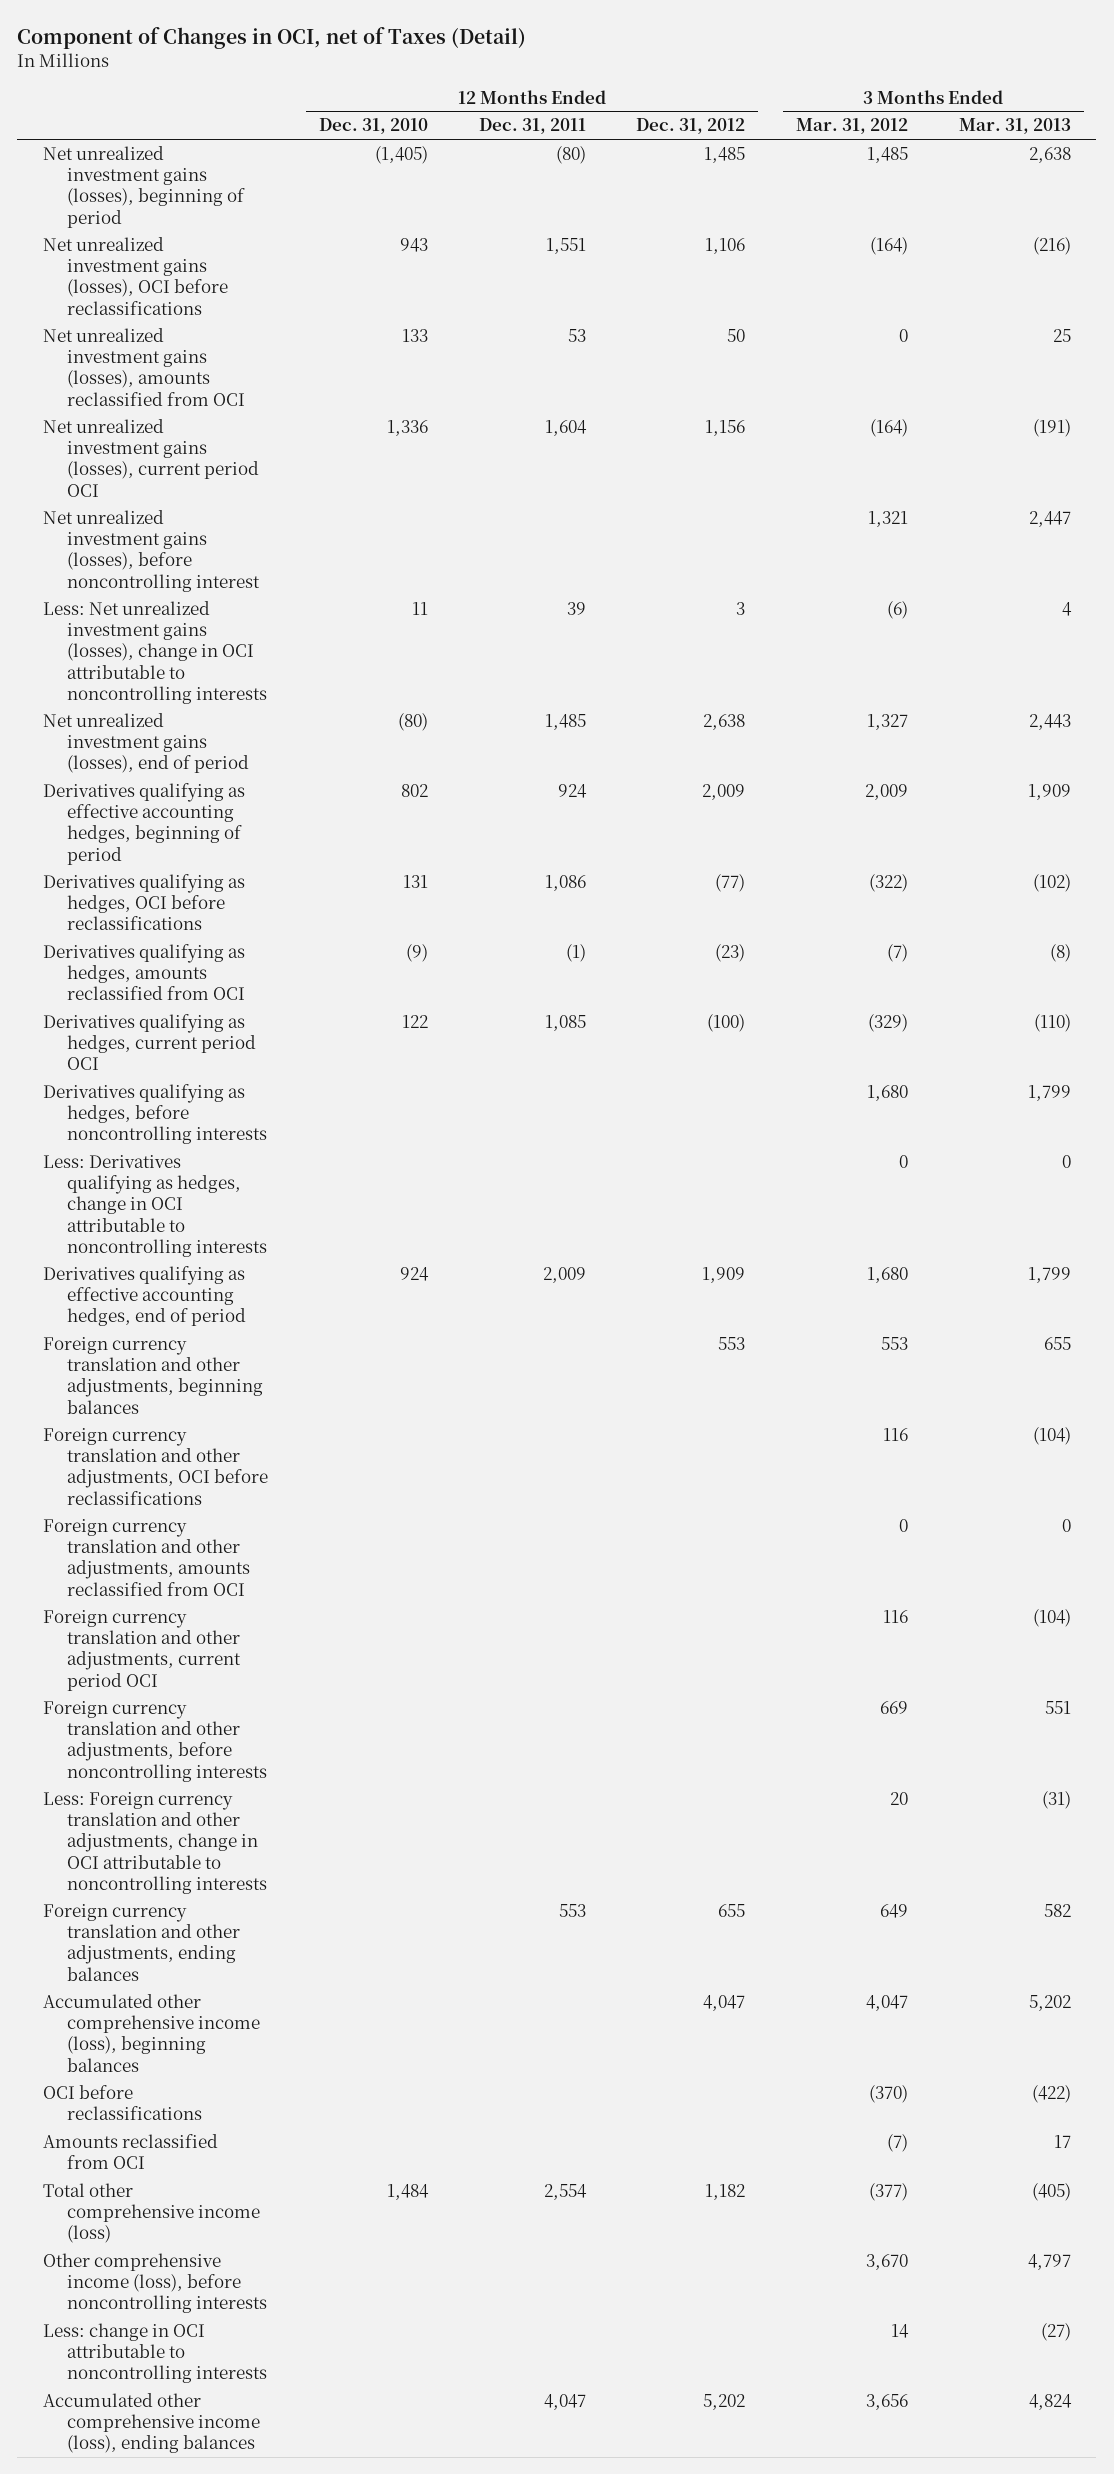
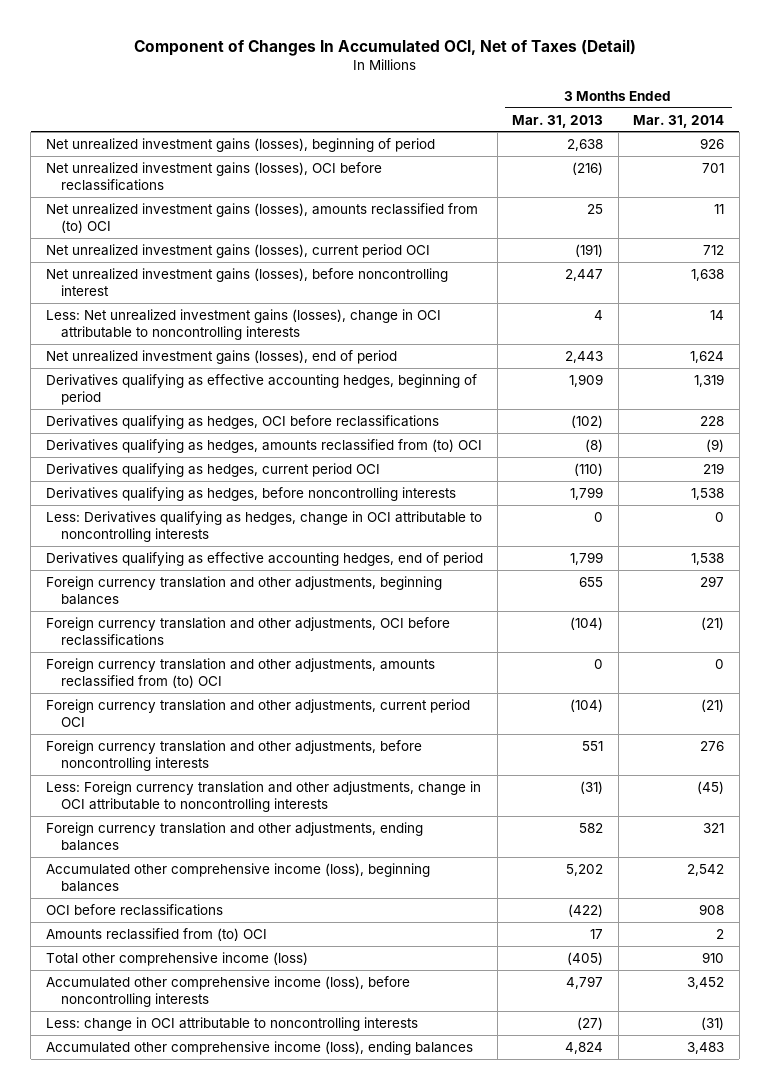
- Component of Changes in OCI, net of Taxes (Detail)
+ Component of Changes In Accumulated OCI, Net of Taxes (Detail)
- | 12 Months Ended Dec. 31, 2010 | 12 Months Ended Dec. 31, 2011 | 12 Months Ended Dec. 31, 2012 | 3 Months Ended Mar. 31, 2012 | 3 Months Ended Mar. 31, 2013
+ | 3 Months Ended Mar. 31, 2013 | 3 Months Ended Mar. 31, 2014
- Net unrealized investment gains (losses), amounts reclassified from OCI | 133 | 53 | 50 | 0 | 25
+ Net unrealized investment gains (losses), amounts reclassified from (to) OCI | 25 | 11
- Derivatives qualifying as hedges, amounts reclassified from OCI | (9) | (1) | (23) | (7) | (8)
+ Derivatives qualifying as hedges, amounts reclassified from (to) OCI | (8) | (9)
- Foreign currency translation and other adjustments, amounts reclassified from OCI | | | | 0 | 0
+ Foreign currency translation and other adjustments, amounts reclassified from (to) OCI | 0 | 0
- Amounts reclassified from OCI | | | | (7) | 17
+ Amounts reclassified from (to) OCI | 17 | 2
- Other comprehensive income (loss), before noncontrolling interests | | | | 3,670 | 4,797
+ Accumulated other comprehensive income (loss), before noncontrolling interests | 4,797 | 3,452

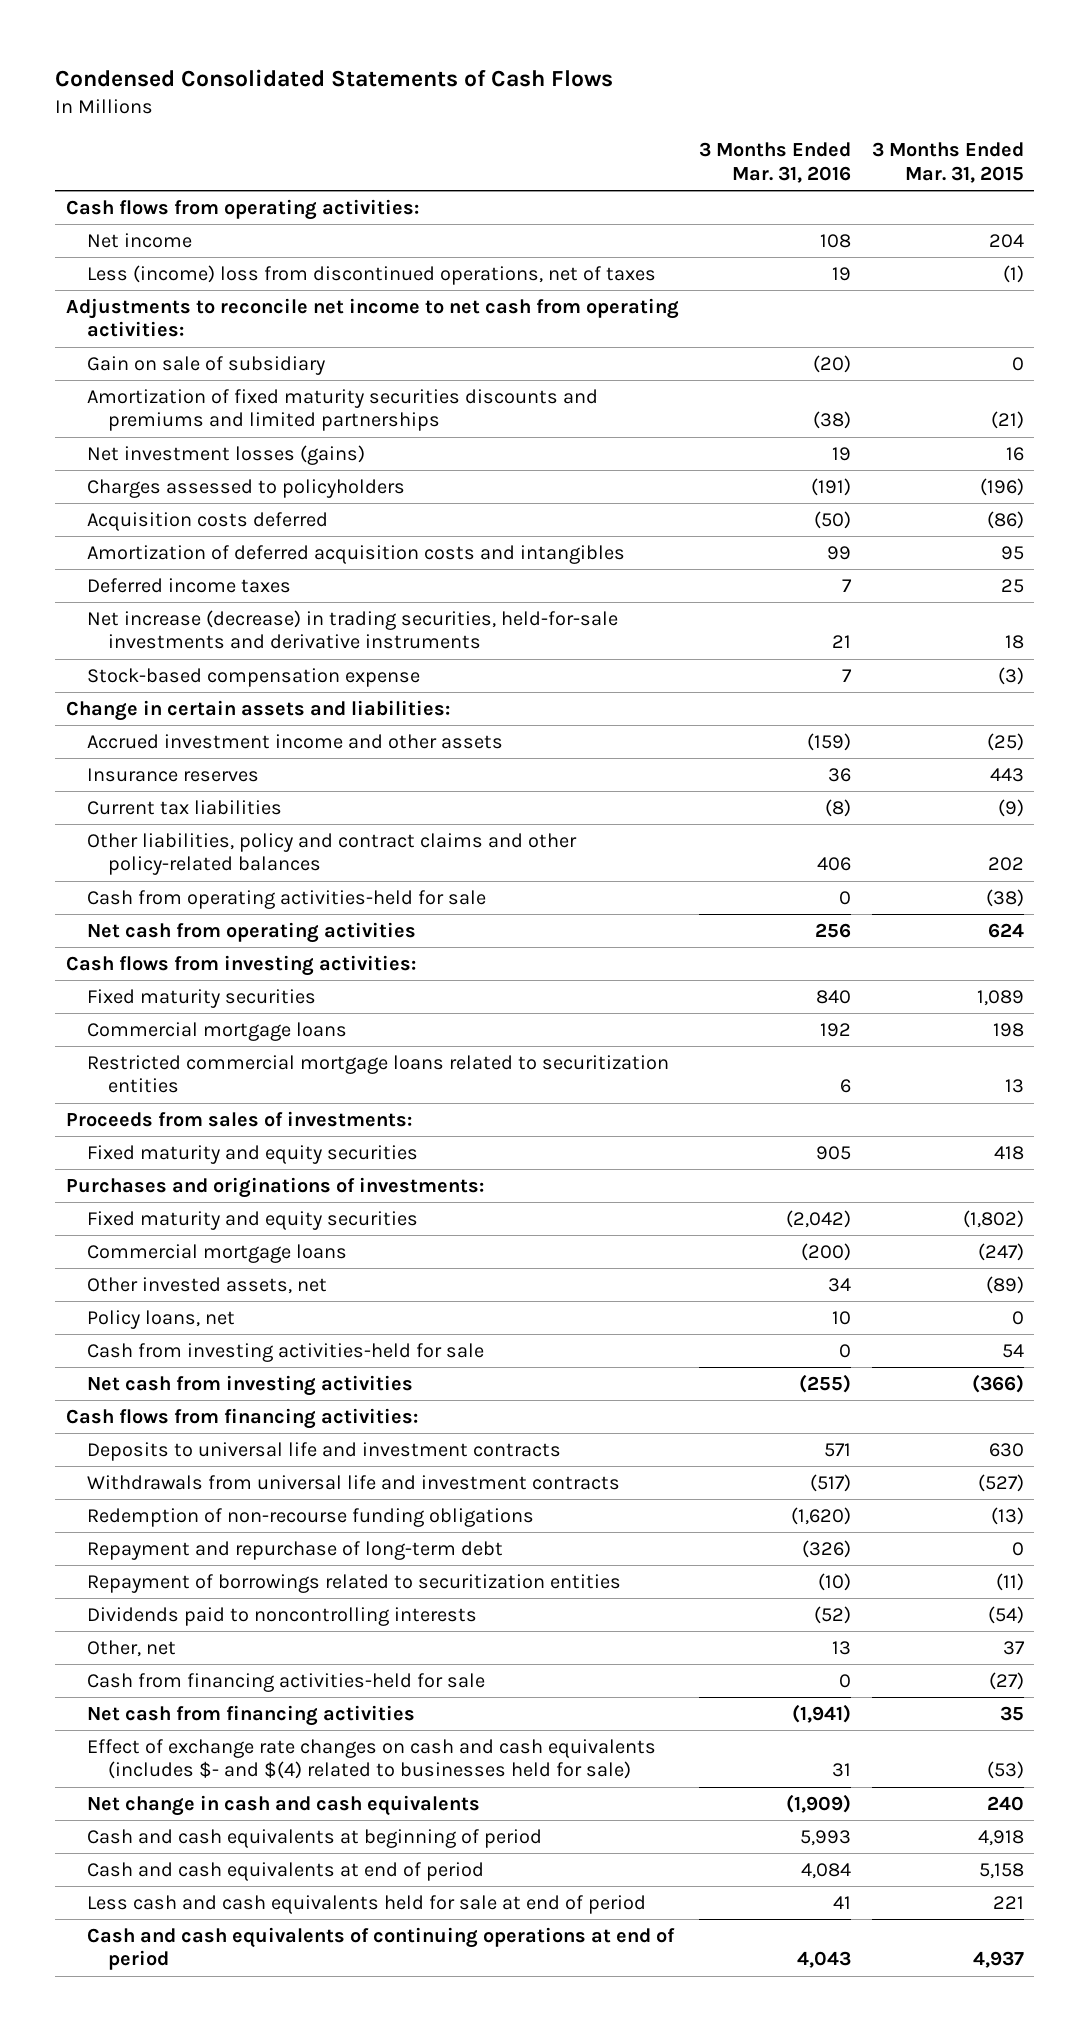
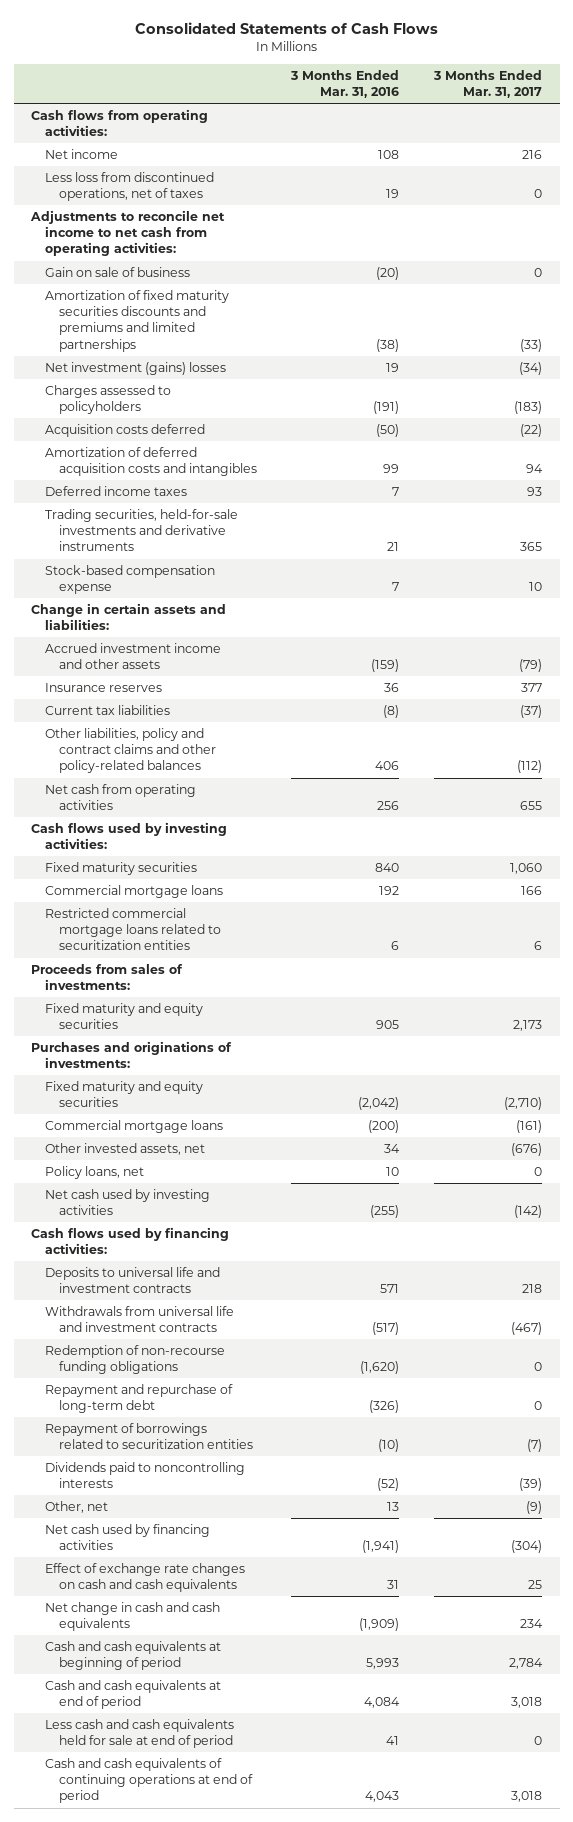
- Condensed Consolidated Statements of Cash Flows
+ Consolidated Statements of Cash Flows
- | 3 Months Ended Mar. 31, 2016 | 3 Months Ended Mar. 31, 2015
+ | 3 Months Ended Mar. 31, 2016 | 3 Months Ended Mar. 31, 2017
- Less (income) loss from discontinued operations, net of taxes | 19 | (1)
+ Less loss from discontinued operations, net of taxes | 19 | 0
- Gain on sale of subsidiary | (20) | 0
+ Gain on sale of business | (20) | 0
- Net investment losses (gains) | 19 | 16
+ Net investment (gains) losses | 19 | (34)
- Net increase (decrease) in trading securities, held-for-sale investments and derivative instruments | 21 | 18
+ Trading securities, held-for-sale investments and derivative instruments | 21 | 365
- Cash from operating activities-held for sale | 0 | (38)
- Cash flows from investing activities:
+ Cash flows used by investing activities:
- Cash from investing activities-held for sale | 0 | 54
- Net cash from investing activities | (255) | (366)
- Cash flows from financing activities:
+ Net cash used by investing activities | (255) | (142)
+ Cash flows used by financing activities:
- Cash from financing activities-held for sale | 0 | (27)
- Net cash from financing activities | (1,941) | 35
- Effect of exchange rate changes on cash and cash equivalents (includes $- and $(4) related to businesses held for sale) | 31 | (53)
+ Net cash used by financing activities | (1,941) | (304)
+ Effect of exchange rate changes on cash and cash equivalents | 31 | 25

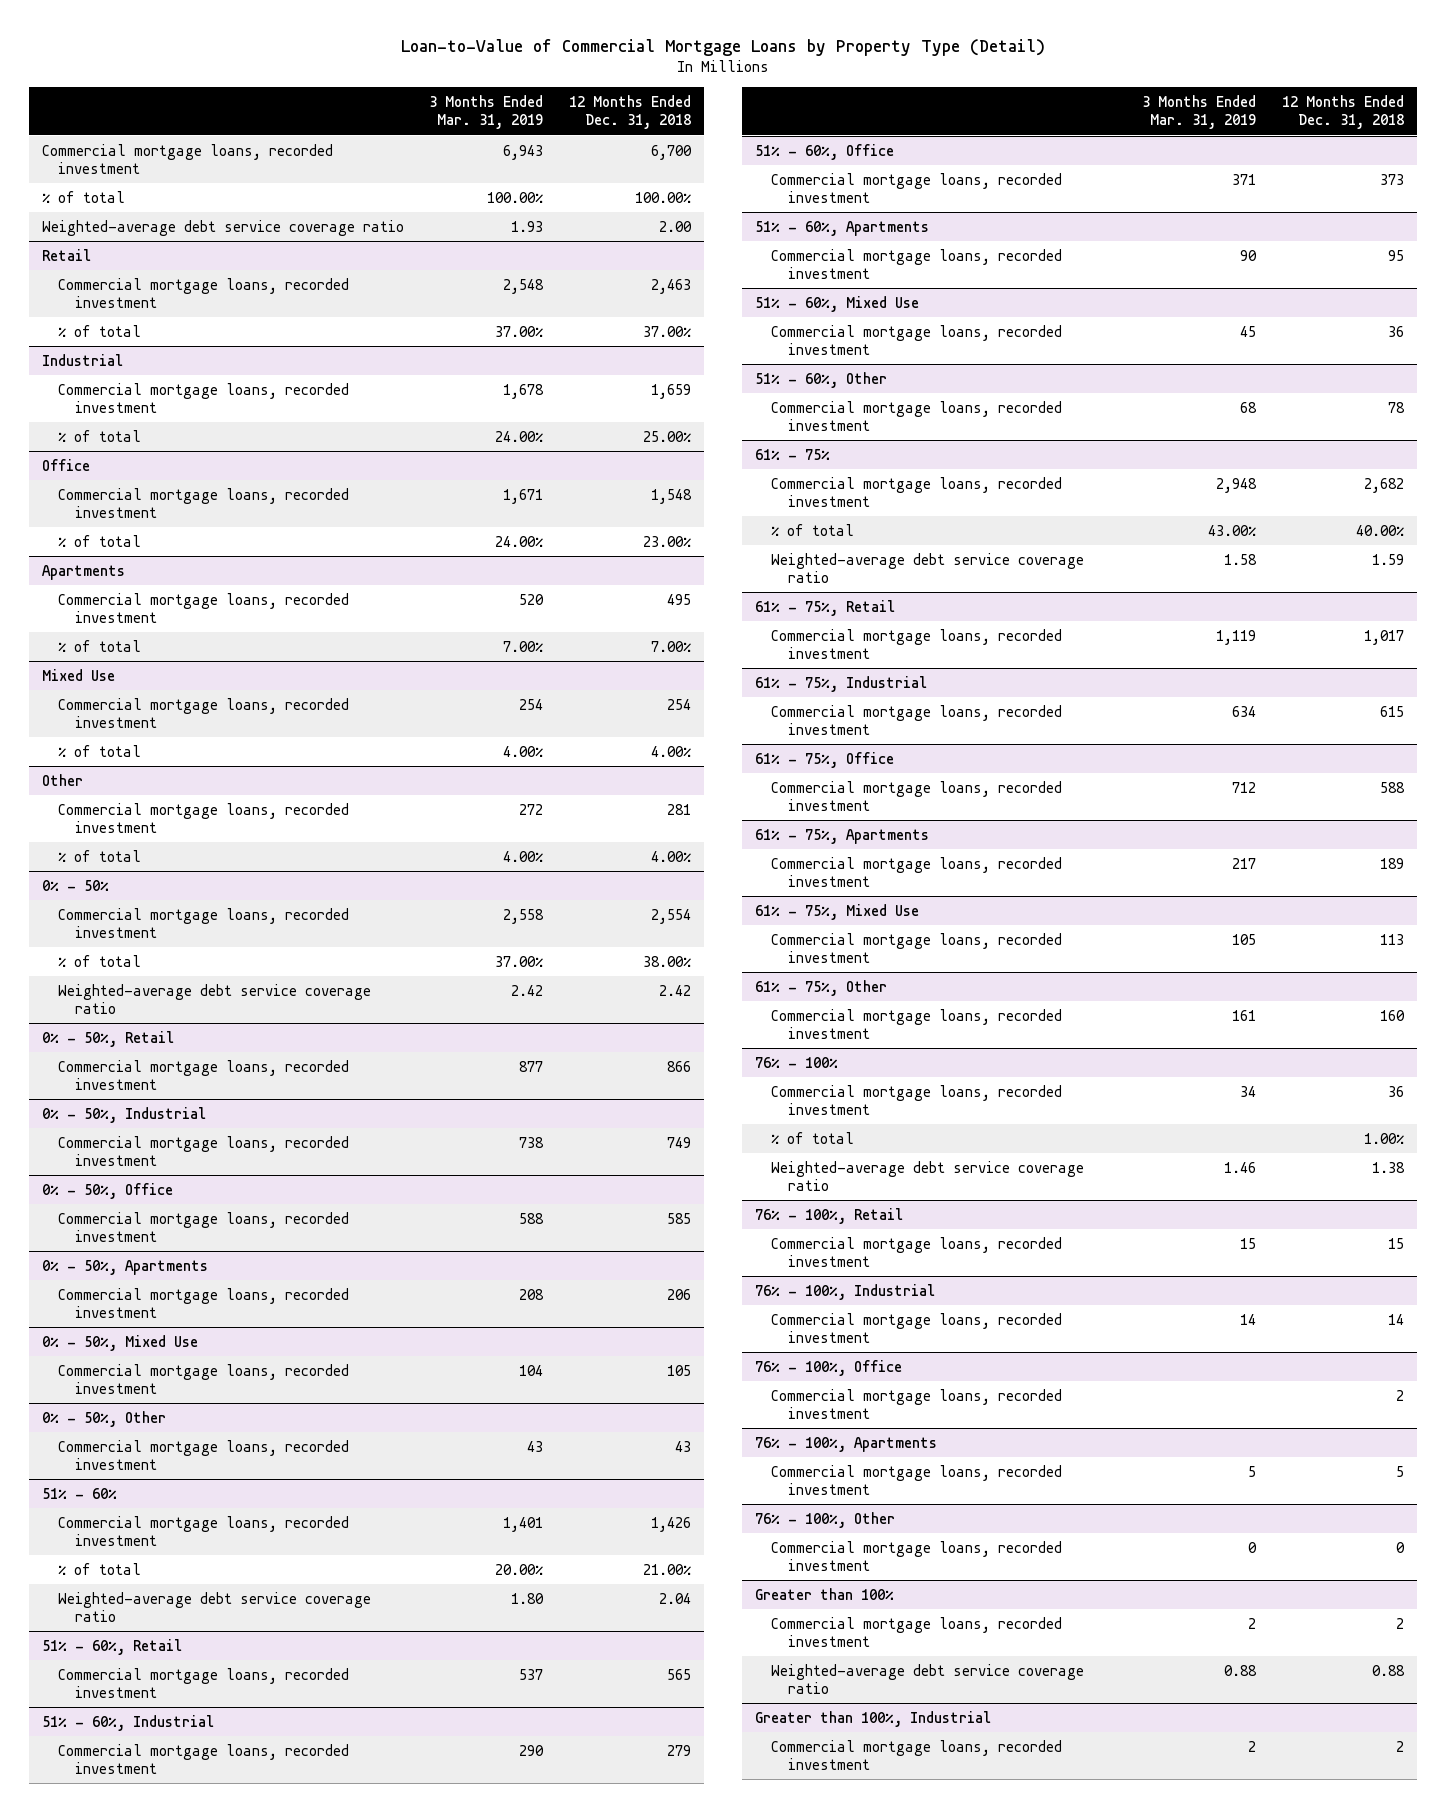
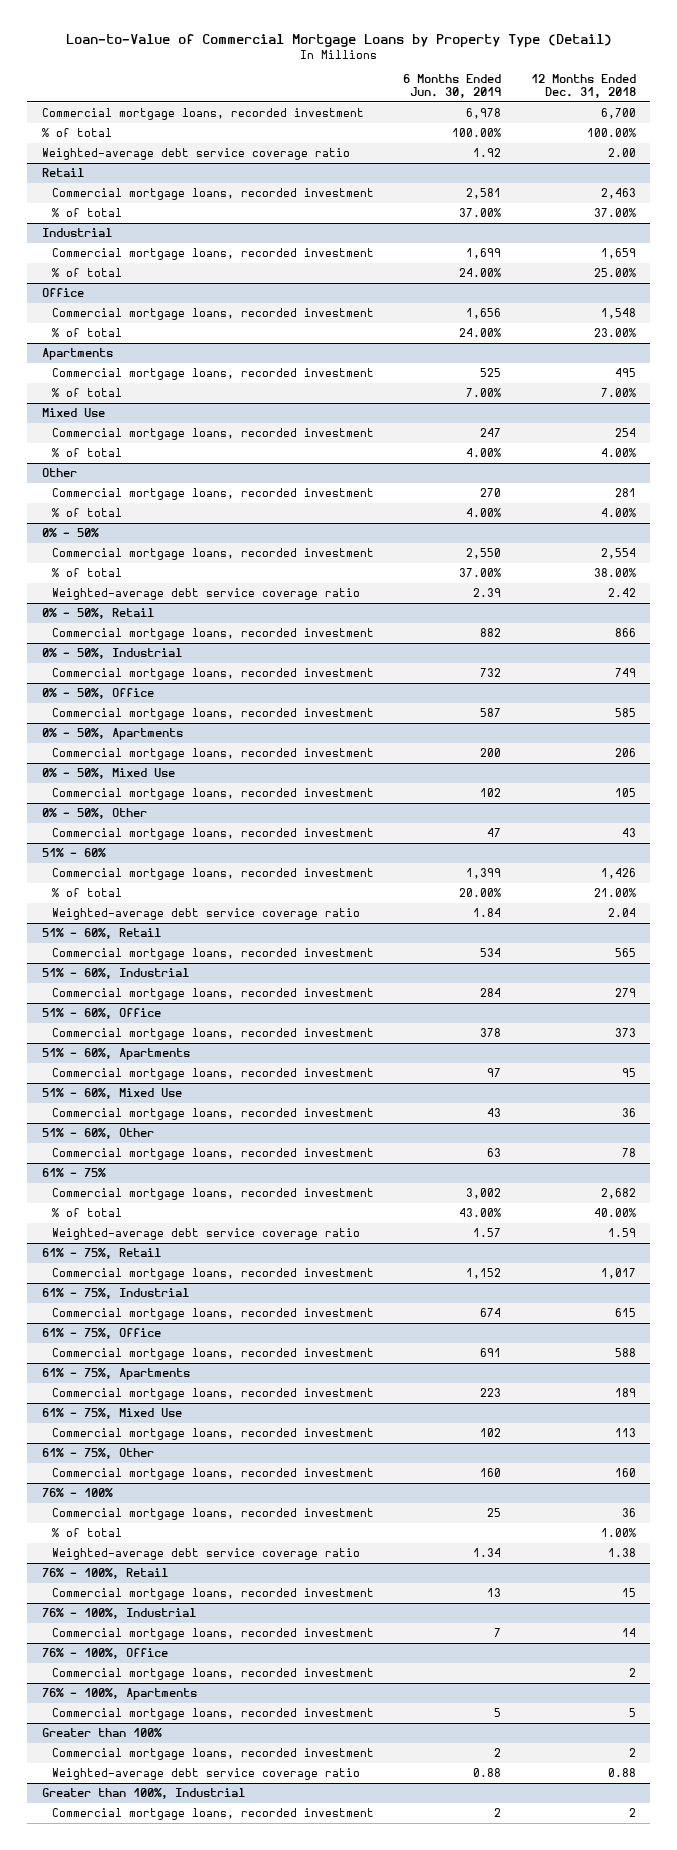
- | 3 Months Ended Mar. 31, 2019 | 12 Months Ended Dec. 31, 2018
+ | 6 Months Ended Jun. 30, 2019 | 12 Months Ended Dec. 31, 2018
- 76% - 100%, Other
- Commercial mortgage loans, recorded investment | 0 | 0

